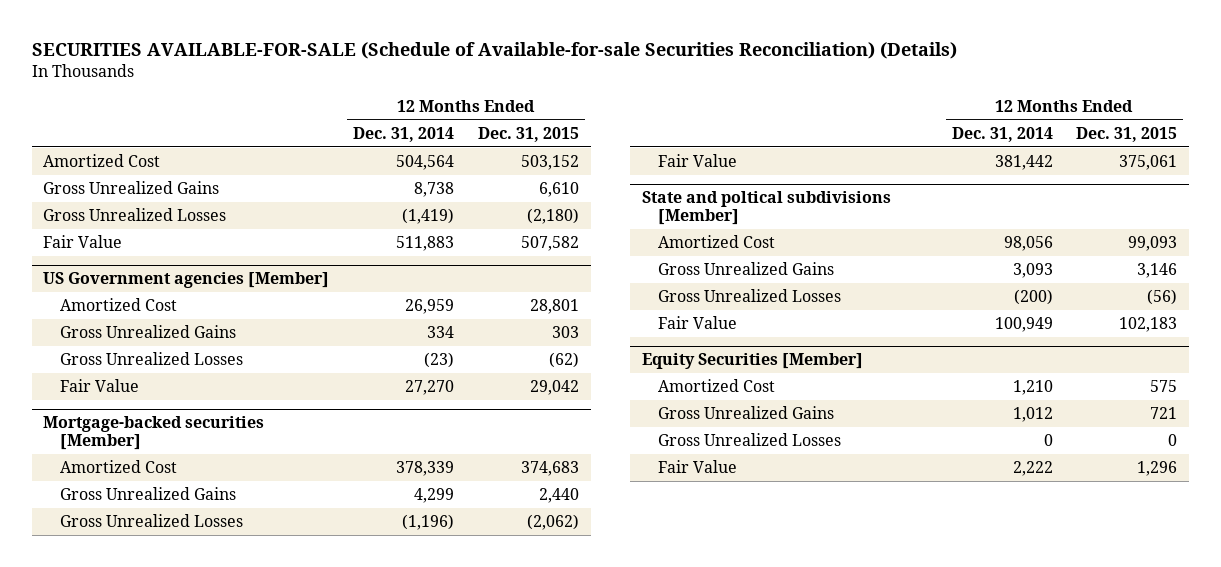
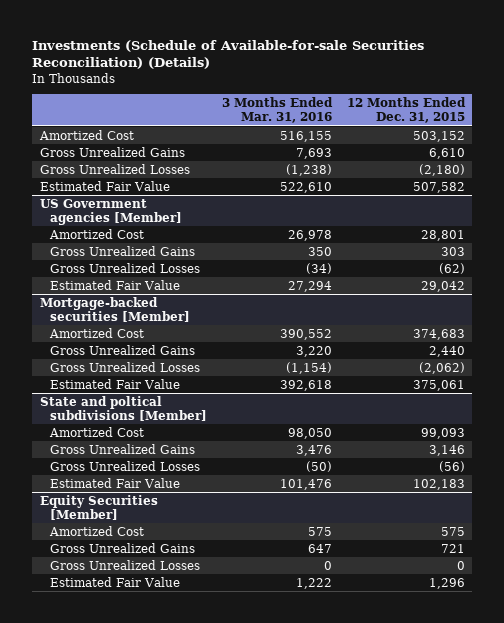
- SECURITIES AVAILABLE-FOR-SALE (Schedule of Available-for-sale Securities Reconciliation) (Details)
+ Investments (Schedule of Available-for-sale Securities Reconciliation) (Details)
- | 12 Months Ended Dec. 31, 2014 | 12 Months Ended Dec. 31, 2015
+ | 3 Months Ended Mar. 31, 2016 | 12 Months Ended Dec. 31, 2015
- Fair Value | 511,883 | 507,582
+ Estimated Fair Value | 522,610 | 507,582
@ US Government agencies [Member]
- Fair Value | 27,270 | 29,042
+ Estimated Fair Value | 27,294 | 29,042
@ Mortgage-backed securities [Member]
- Fair Value | 381,442 | 375,061
+ Estimated Fair Value | 392,618 | 375,061
@ State and poltical subdivisions [Member]
- Fair Value | 100,949 | 102,183
+ Estimated Fair Value | 101,476 | 102,183
@ Equity Securities [Member]
- Fair Value | 2,222 | 1,296
+ Estimated Fair Value | 1,222 | 1,296

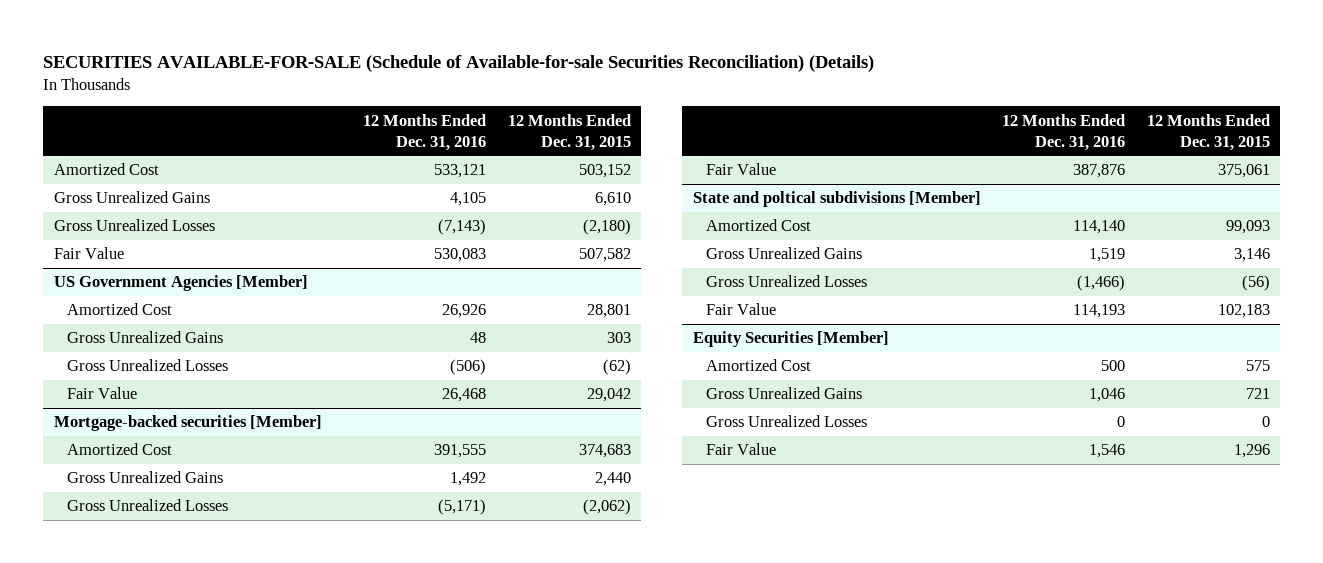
- Investments (Schedule of Available-for-sale Securities Reconciliation) (Details)
+ SECURITIES AVAILABLE-FOR-SALE (Schedule of Available-for-sale Securities Reconciliation) (Details)
- | 3 Months Ended Mar. 31, 2016 | 12 Months Ended Dec. 31, 2015
+ | 12 Months Ended Dec. 31, 2016 | 12 Months Ended Dec. 31, 2015
- Estimated Fair Value | 522,610 | 507,582
- US Government agencies [Member]
+ Fair Value | 530,083 | 507,582
+ US Government Agencies [Member]
- Estimated Fair Value | 27,294 | 29,042
+ Fair Value | 26,468 | 29,042
@ Mortgage-backed securities [Member]
- Estimated Fair Value | 392,618 | 375,061
+ Fair Value | 387,876 | 375,061
@ State and poltical subdivisions [Member]
- Estimated Fair Value | 101,476 | 102,183
+ Fair Value | 114,193 | 102,183
@ Equity Securities [Member]
- Estimated Fair Value | 1,222 | 1,296
+ Fair Value | 1,546 | 1,296

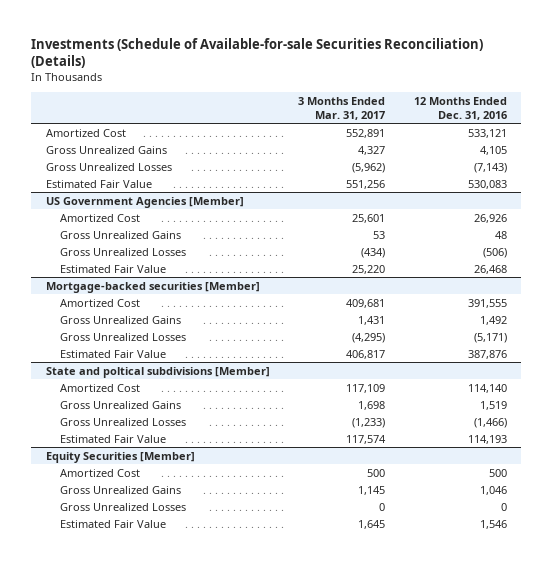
- SECURITIES AVAILABLE-FOR-SALE (Schedule of Available-for-sale Securities Reconciliation) (Details)
+ Investments (Schedule of Available-for-sale Securities Reconciliation) (Details)
- | 12 Months Ended Dec. 31, 2016 | 12 Months Ended Dec. 31, 2015
+ | 3 Months Ended Mar. 31, 2017 | 12 Months Ended Dec. 31, 2016
- Fair Value | 530,083 | 507,582
+ Estimated Fair Value | 551,256 | 530,083
@ US Government Agencies [Member]
- Fair Value | 26,468 | 29,042
+ Estimated Fair Value | 25,220 | 26,468
@ Mortgage-backed securities [Member]
- Fair Value | 387,876 | 375,061
+ Estimated Fair Value | 406,817 | 387,876
@ State and poltical subdivisions [Member]
- Fair Value | 114,193 | 102,183
+ Estimated Fair Value | 117,574 | 114,193
@ Equity Securities [Member]
- Fair Value | 1,546 | 1,296
+ Estimated Fair Value | 1,645 | 1,546

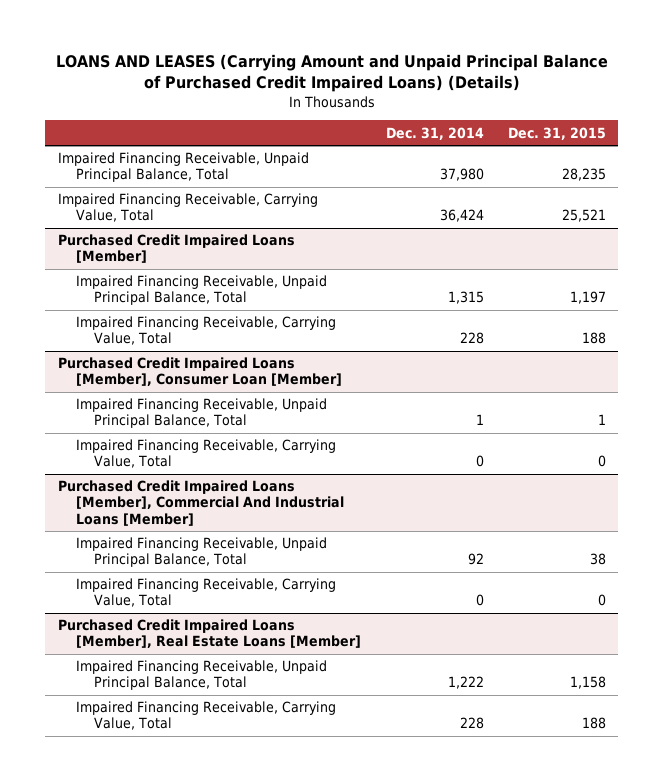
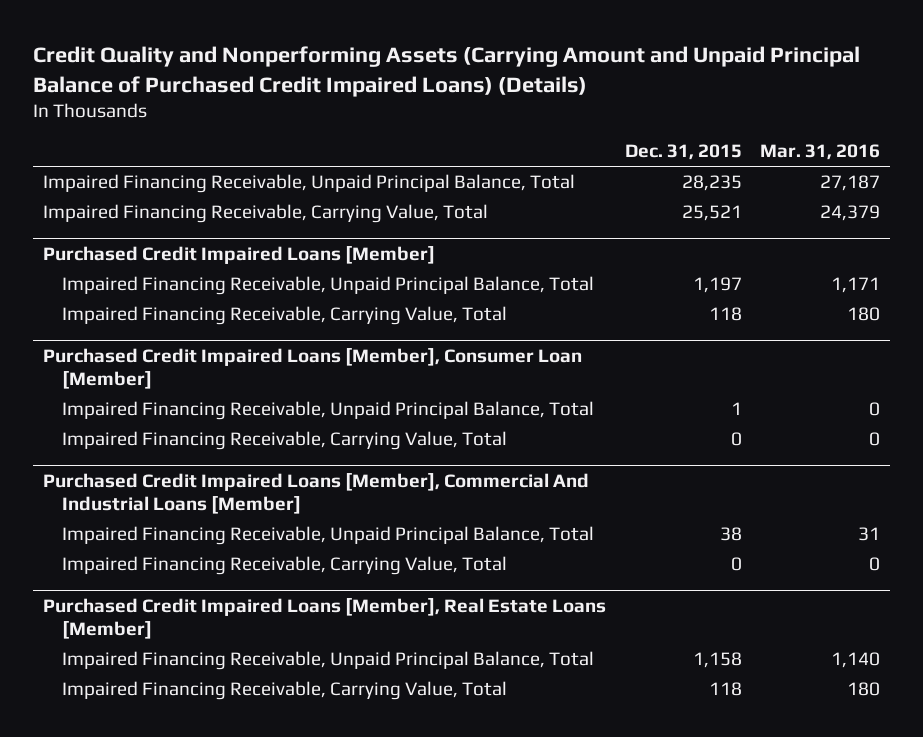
- LOANS AND LEASES (Carrying Amount and Unpaid Principal Balance of Purchased Credit Impaired Loans) (Details)
+ Credit Quality and Nonperforming Assets (Carrying Amount and Unpaid Principal Balance of Purchased Credit Impaired Loans) (Details)
- | Dec. 31, 2014 | Dec. 31, 2015
+ | Dec. 31, 2015 | Mar. 31, 2016
@ Purchased Credit Impaired Loans [Member]
- Impaired Financing Receivable, Carrying Value, Total | 228 | 188
+ Impaired Financing Receivable, Carrying Value, Total | 118 | 180
@ Purchased Credit Impaired Loans [Member], Real Estate Loans [Member]
- Impaired Financing Receivable, Carrying Value, Total | 228 | 188
+ Impaired Financing Receivable, Carrying Value, Total | 118 | 180

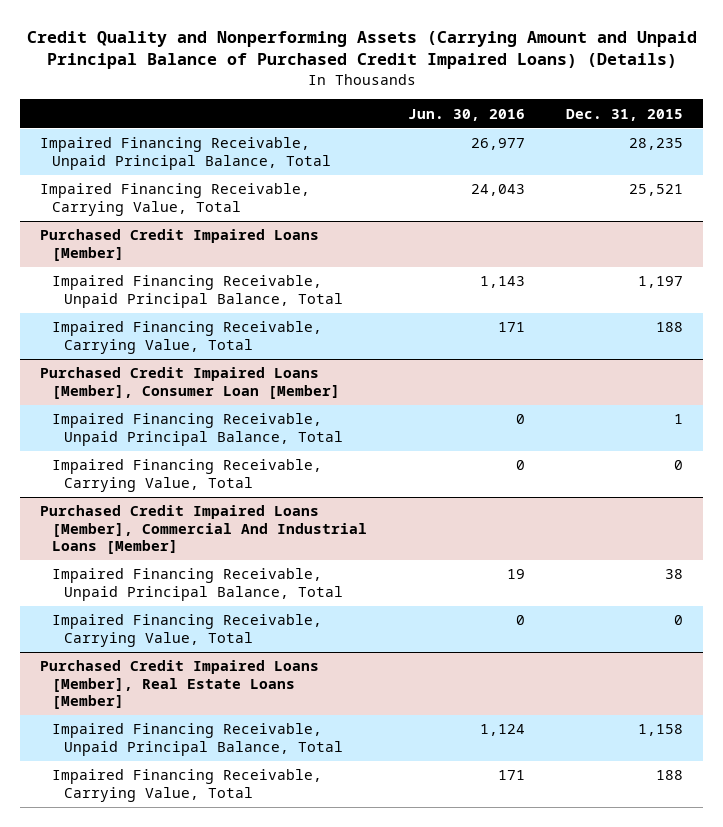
- | Dec. 31, 2015 | Mar. 31, 2016
+ | Jun. 30, 2016 | Dec. 31, 2015
@ Purchased Credit Impaired Loans [Member]
- Impaired Financing Receivable, Carrying Value, Total | 118 | 180
+ Impaired Financing Receivable, Carrying Value, Total | 171 | 188
@ Purchased Credit Impaired Loans [Member], Real Estate Loans [Member]
- Impaired Financing Receivable, Carrying Value, Total | 118 | 180
+ Impaired Financing Receivable, Carrying Value, Total | 171 | 188

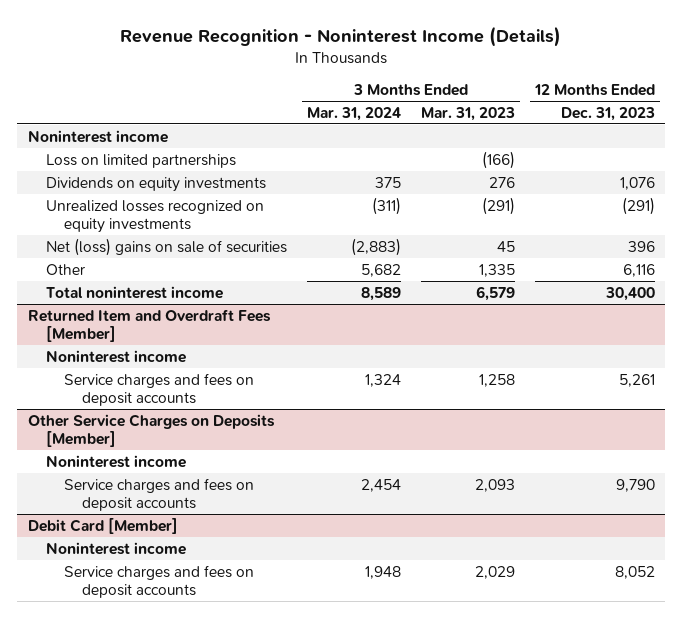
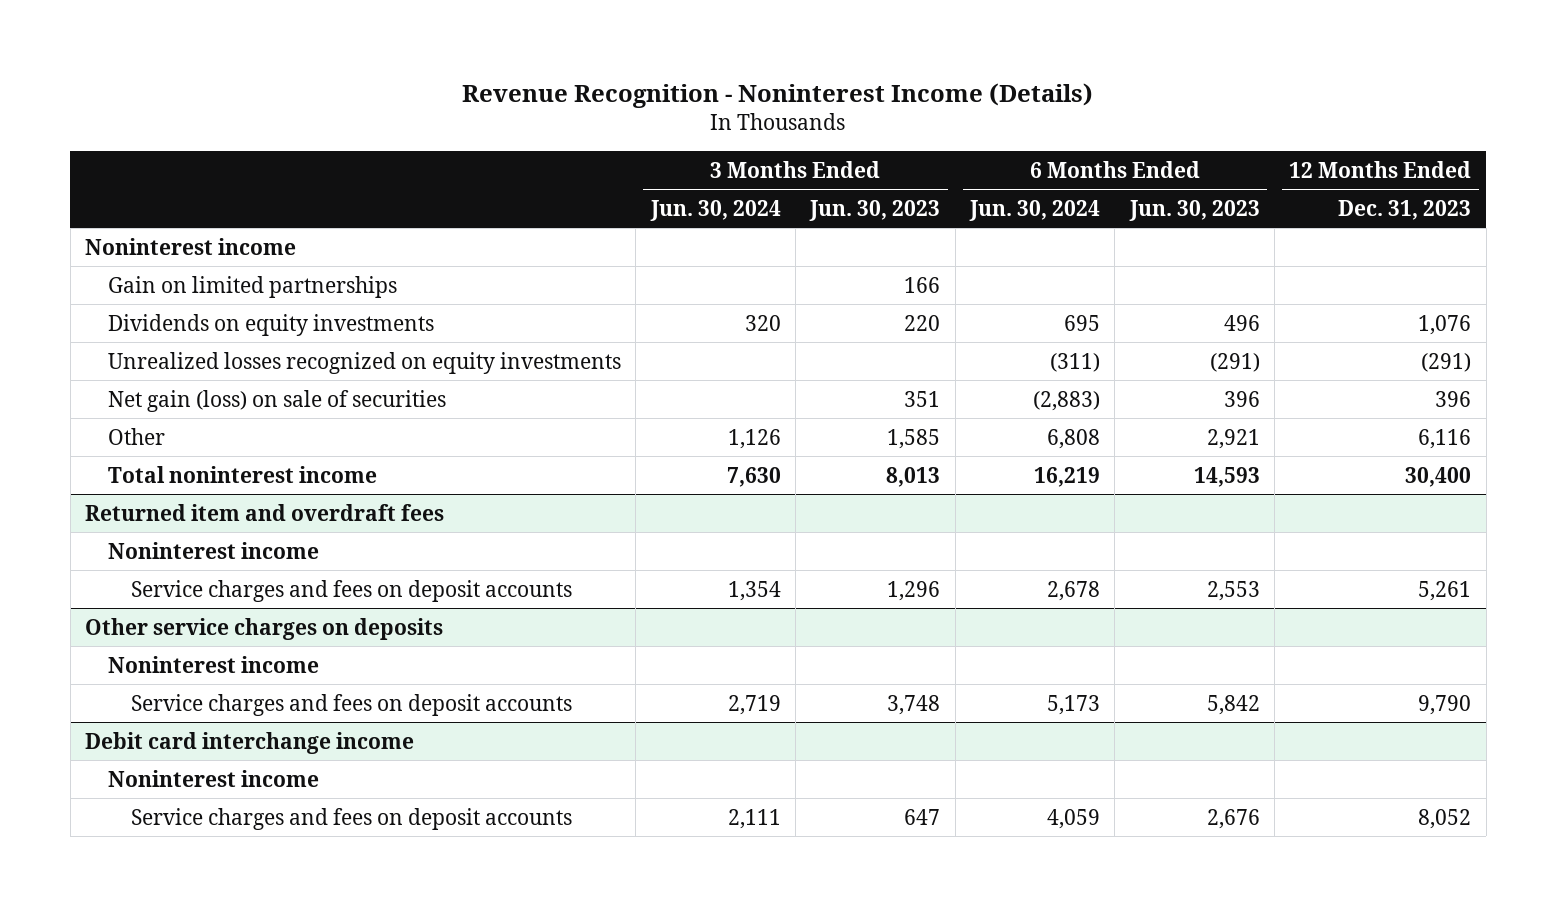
- | 3 Months Ended Mar. 31, 2024 | 3 Months Ended Mar. 31, 2023 | 12 Months Ended Dec. 31, 2023
+ | 3 Months Ended Jun. 30, 2024 | 3 Months Ended Jun. 30, 2023 | 6 Months Ended Jun. 30, 2024 | 6 Months Ended Jun. 30, 2023 | 12 Months Ended Dec. 31, 2023
- Loss on limited partnerships | | (166) |
+ Gain on limited partnerships | | 166 | | |
- Net (loss) gains on sale of securities | (2,883) | 45 | 396
+ Net gain (loss) on sale of securities | | 351 | (2,883) | 396 | 396
- Returned Item and Overdraft Fees [Member]
+ Returned item and overdraft fees
- Other Service Charges on Deposits [Member]
+ Other service charges on deposits
- Debit Card [Member]
+ Debit card interchange income

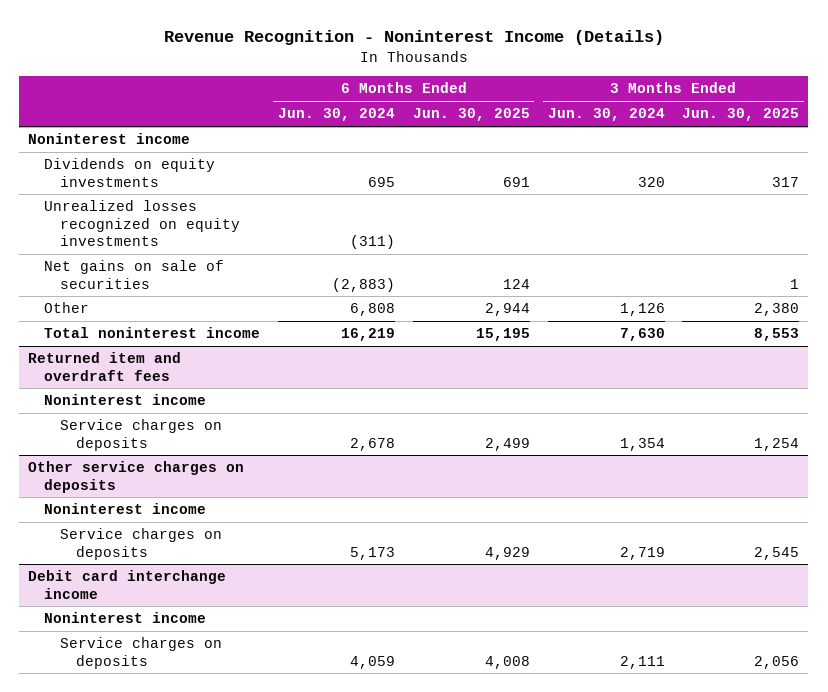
- | 3 Months Ended Jun. 30, 2024 | 3 Months Ended Jun. 30, 2023 | 6 Months Ended Jun. 30, 2024 | 6 Months Ended Jun. 30, 2023 | 12 Months Ended Dec. 31, 2023
+ | 6 Months Ended Jun. 30, 2024 | 6 Months Ended Jun. 30, 2025 | 3 Months Ended Jun. 30, 2024 | 3 Months Ended Jun. 30, 2025
- Gain on limited partnerships | | 166 | | |
- Net gain (loss) on sale of securities | | 351 | (2,883) | 396 | 396
+ Net gains on sale of securities | (2,883) | 124 | | 1
@ Returned item and overdraft fees
- Service charges and fees on deposit accounts | 1,354 | 1,296 | 2,678 | 2,553 | 5,261
+ Service charges on deposits | 2,678 | 2,499 | 1,354 | 1,254
@ Other service charges on deposits
- Service charges and fees on deposit accounts | 2,719 | 3,748 | 5,173 | 5,842 | 9,790
+ Service charges on deposits | 5,173 | 4,929 | 2,719 | 2,545
@ Debit card interchange income
- Service charges and fees on deposit accounts | 2,111 | 647 | 4,059 | 2,676 | 8,052
+ Service charges on deposits | 4,059 | 4,008 | 2,111 | 2,056

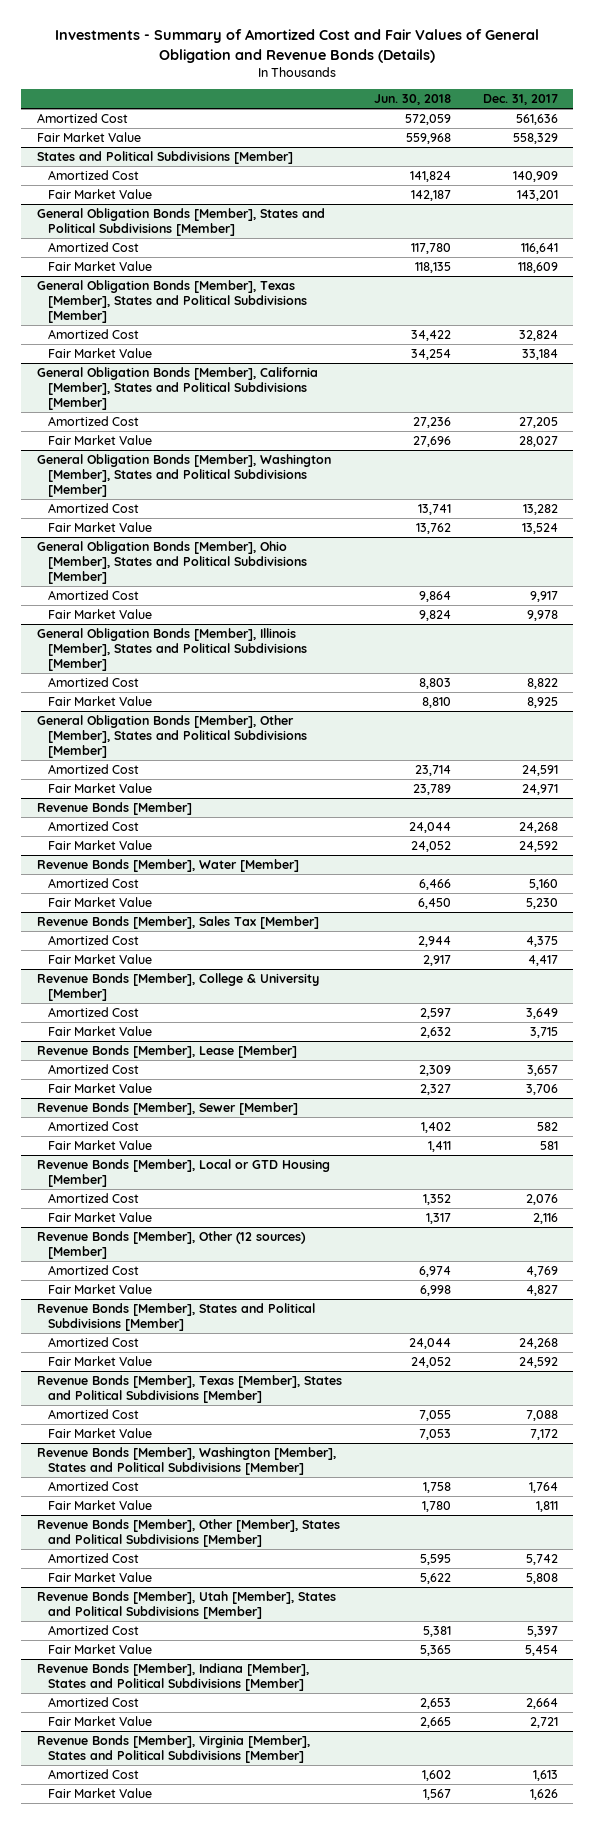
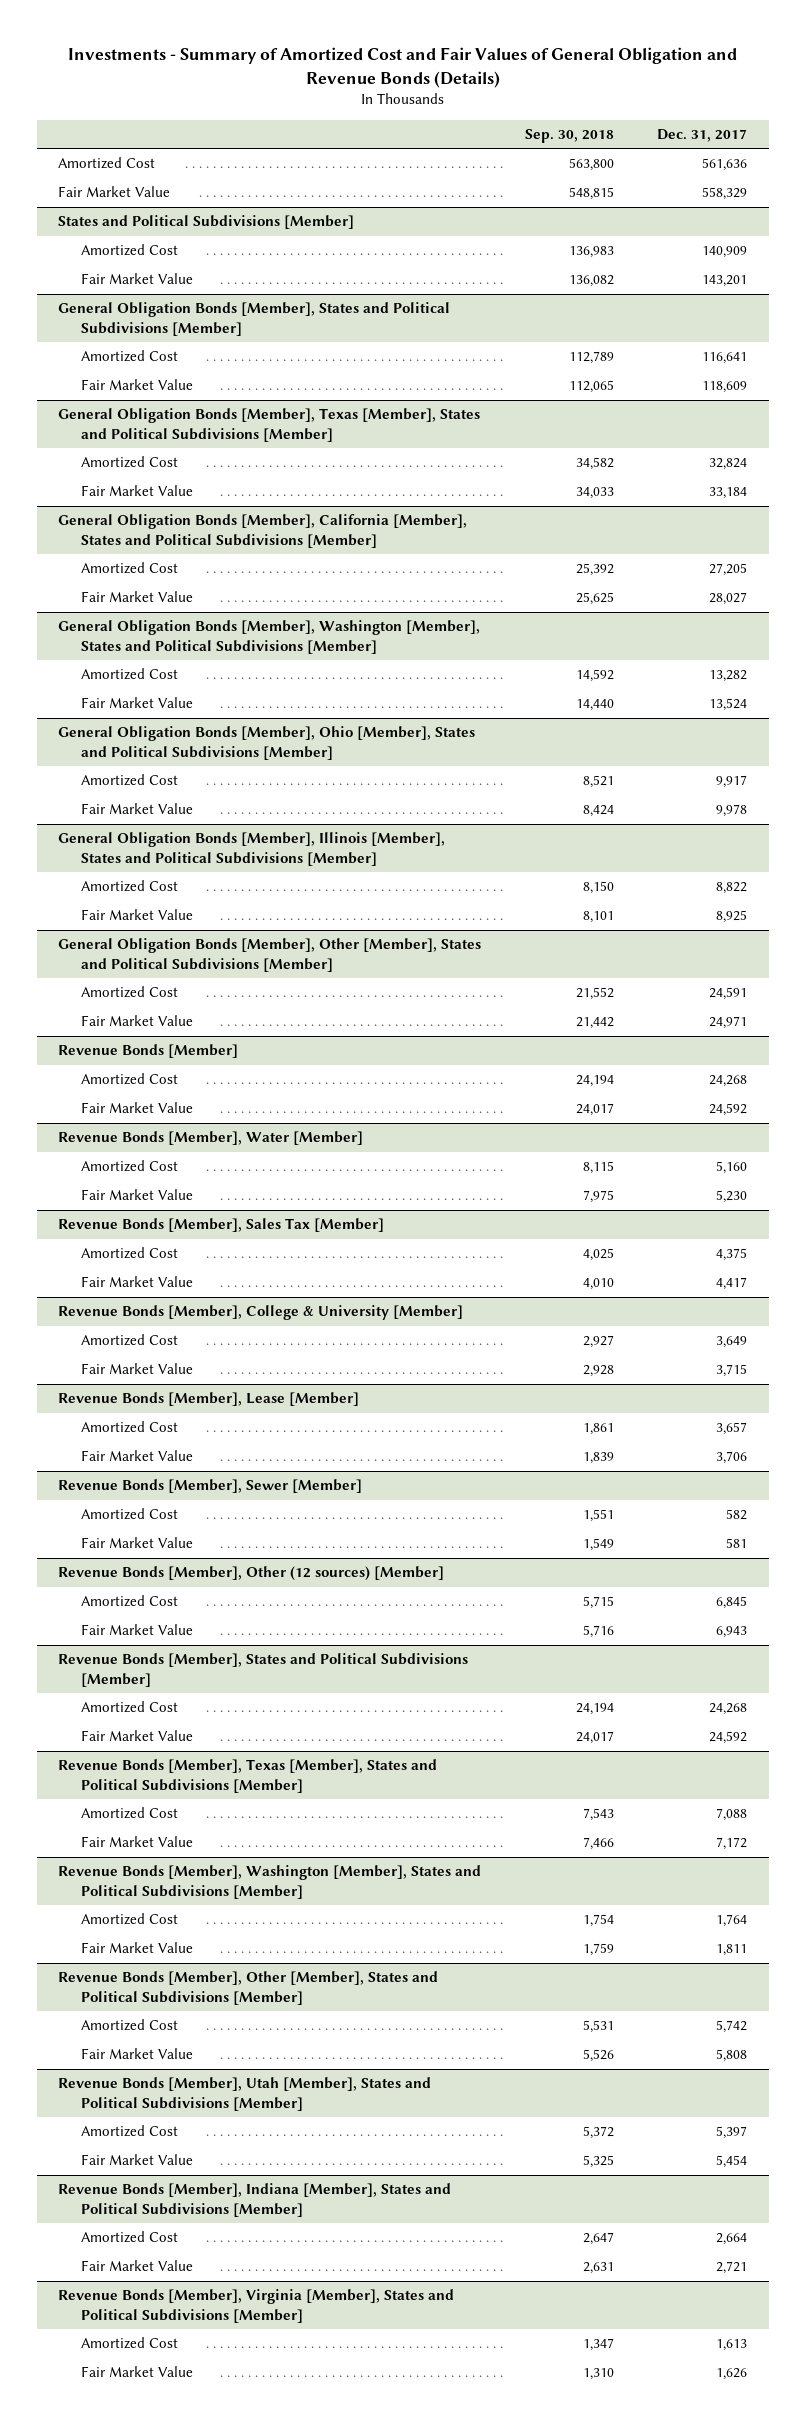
- | Jun. 30, 2018 | Dec. 31, 2017
+ | Sep. 30, 2018 | Dec. 31, 2017
- Revenue Bonds [Member], Local or GTD Housing [Member]
- Amortized Cost | 1,352 | 2,076
- Fair Market Value | 1,317 | 2,116
@ Revenue Bonds [Member], Other (12 sources) [Member]
- Amortized Cost | 6,974 | 4,769
- Fair Market Value | 6,998 | 4,827
+ Amortized Cost | 5,715 | 6,845
+ Fair Market Value | 5,716 | 6,943

